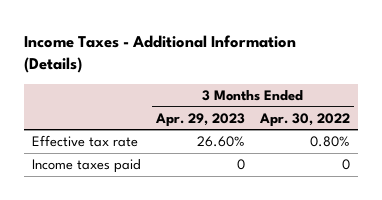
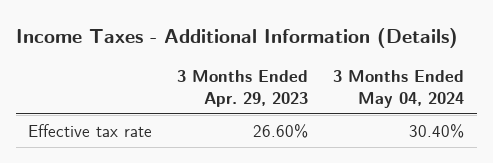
- | 3 Months Ended Apr. 29, 2023 | 3 Months Ended Apr. 30, 2022
+ | 3 Months Ended Apr. 29, 2023 | 3 Months Ended May 04, 2024
- Income taxes paid | 0 | 0

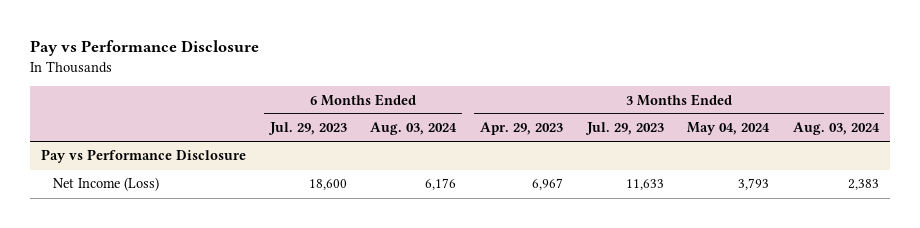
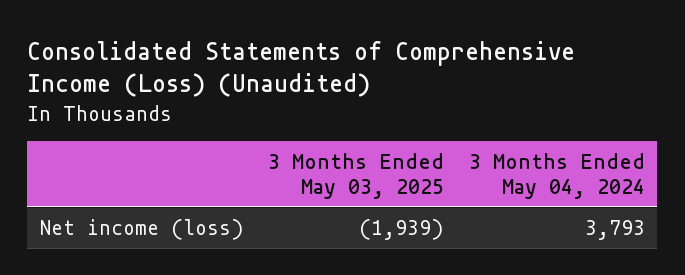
- Pay vs Performance Disclosure
+ Consolidated Statements of Comprehensive Income (Loss) (Unaudited)
- | 6 Months Ended Jul. 29, 2023 | 6 Months Ended Aug. 03, 2024 | 3 Months Ended Apr. 29, 2023 | 3 Months Ended Jul. 29, 2023 | 3 Months Ended May 04, 2024 | 3 Months Ended Aug. 03, 2024
+ | 3 Months Ended May 03, 2025 | 3 Months Ended May 04, 2024
- Pay vs Performance Disclosure
- Net Income (Loss) | 18,600 | 6,176 | 6,967 | 11,633 | 3,793 | 2,383
+ Net income (loss) | (1,939) | 3,793

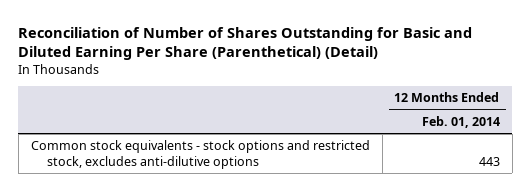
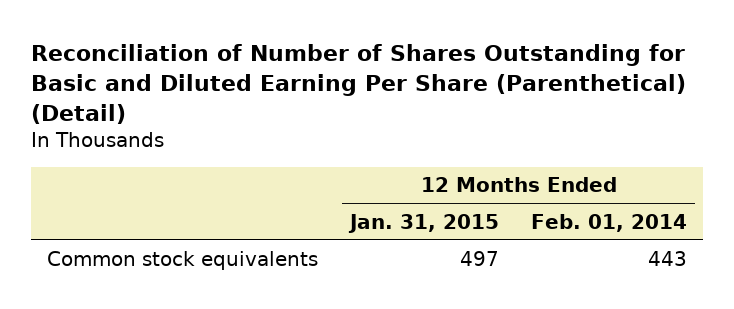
- | 12 Months Ended Feb. 01, 2014
+ | 12 Months Ended Jan. 31, 2015 | 12 Months Ended Feb. 01, 2014
- Common stock equivalents - stock options and restricted stock, excludes anti-dilutive options | 443
+ Common stock equivalents | 497 | 443

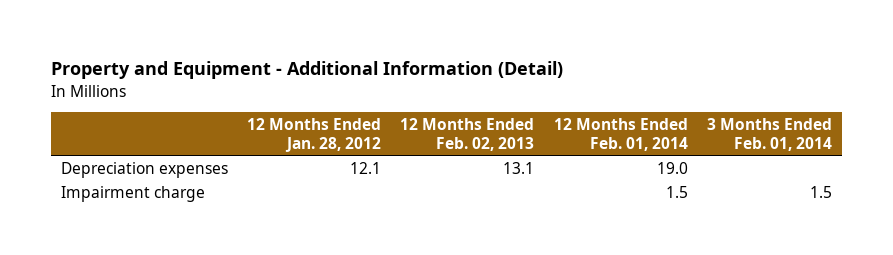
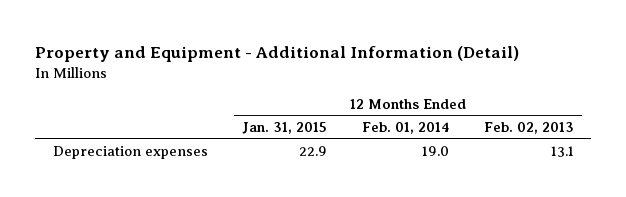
- | 12 Months Ended Jan. 28, 2012 | 12 Months Ended Feb. 02, 2013 | 12 Months Ended Feb. 01, 2014 | 3 Months Ended Feb. 01, 2014
+ | 12 Months Ended Jan. 31, 2015 | 12 Months Ended Feb. 01, 2014 | 12 Months Ended Feb. 02, 2013
- Impairment charge | | | 1.5 | 1.5

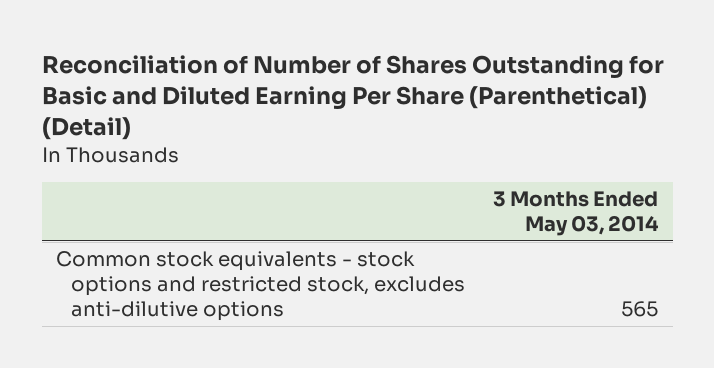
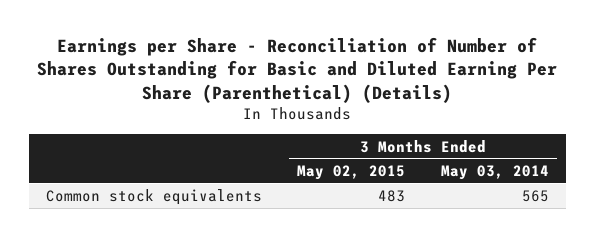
- Reconciliation of Number of Shares Outstanding for Basic and Diluted Earning Per Share (Parenthetical) (Detail)
+ Earnings per Share - Reconciliation of Number of Shares Outstanding for Basic and Diluted Earning Per Share (Parenthetical) (Details)
- | 3 Months Ended May 03, 2014
+ | 3 Months Ended May 02, 2015 | 3 Months Ended May 03, 2014
- Common stock equivalents - stock options and restricted stock, excludes anti-dilutive options | 565
+ Common stock equivalents | 483 | 565

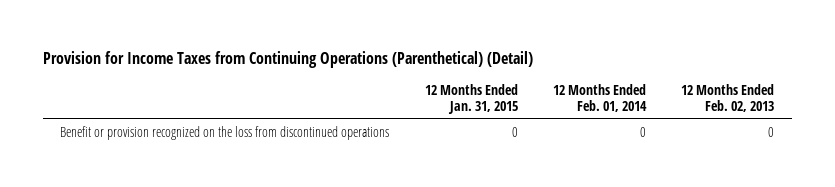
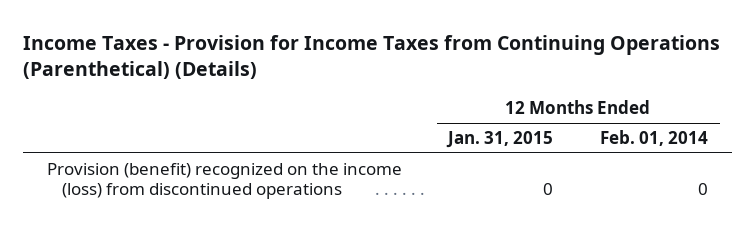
- Provision for Income Taxes from Continuing Operations (Parenthetical) (Detail)
+ Income Taxes - Provision for Income Taxes from Continuing Operations (Parenthetical) (Details)
- | 12 Months Ended Jan. 31, 2015 | 12 Months Ended Feb. 01, 2014 | 12 Months Ended Feb. 02, 2013
+ | 12 Months Ended Jan. 31, 2015 | 12 Months Ended Feb. 01, 2014
- Benefit or provision recognized on the loss from discontinued operations | 0 | 0 | 0
+ Provision (benefit) recognized on the income (loss) from discontinued operations | 0 | 0

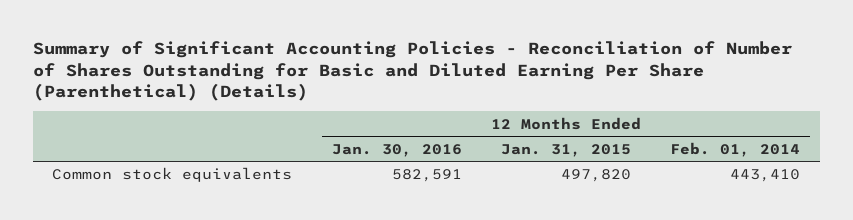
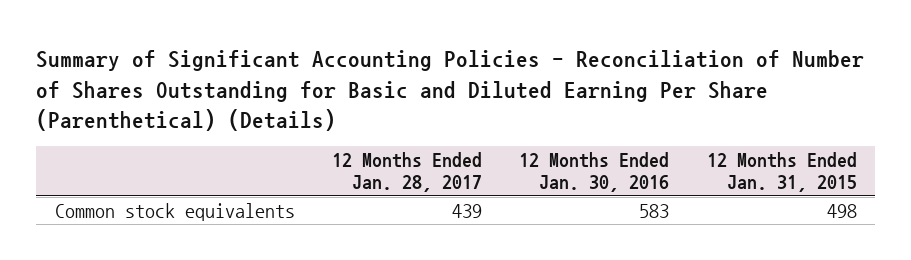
- | 12 Months Ended Jan. 30, 2016 | 12 Months Ended Jan. 31, 2015 | 12 Months Ended Feb. 01, 2014
+ | 12 Months Ended Jan. 28, 2017 | 12 Months Ended Jan. 30, 2016 | 12 Months Ended Jan. 31, 2015
- Common stock equivalents | 582,591 | 497,820 | 443,410
+ Common stock equivalents | 439 | 583 | 498

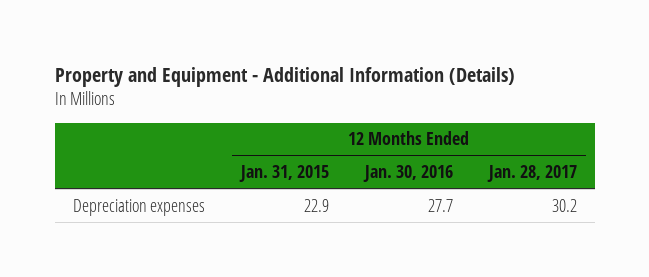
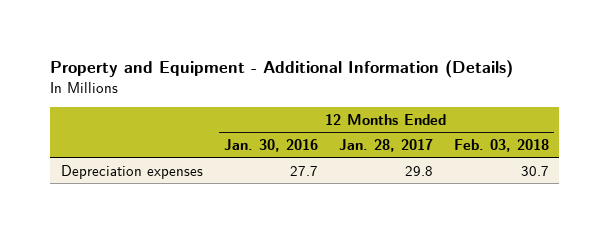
- | 12 Months Ended Jan. 31, 2015 | 12 Months Ended Jan. 30, 2016 | 12 Months Ended Jan. 28, 2017
+ | 12 Months Ended Jan. 30, 2016 | 12 Months Ended Jan. 28, 2017 | 12 Months Ended Feb. 03, 2018
- Depreciation expenses | 22.9 | 27.7 | 30.2
+ Depreciation expenses | 27.7 | 29.8 | 30.7

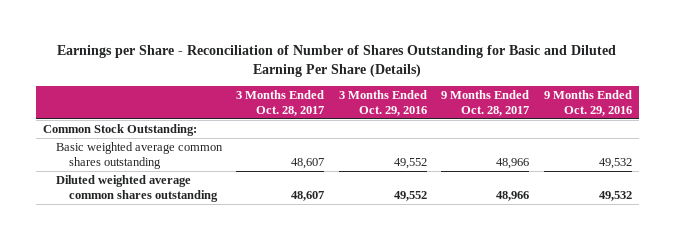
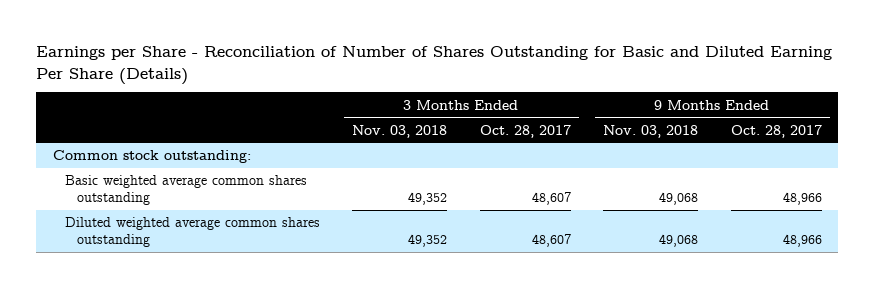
- | 3 Months Ended Oct. 28, 2017 | 3 Months Ended Oct. 29, 2016 | 9 Months Ended Oct. 28, 2017 | 9 Months Ended Oct. 29, 2016
+ | 3 Months Ended Nov. 03, 2018 | 3 Months Ended Oct. 28, 2017 | 9 Months Ended Nov. 03, 2018 | 9 Months Ended Oct. 28, 2017
- Common Stock Outstanding:
+ Common stock outstanding:

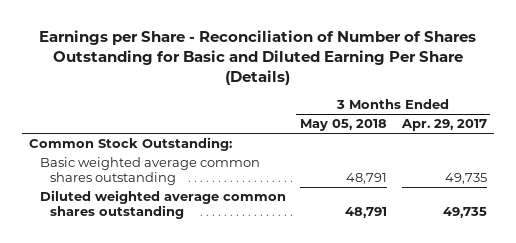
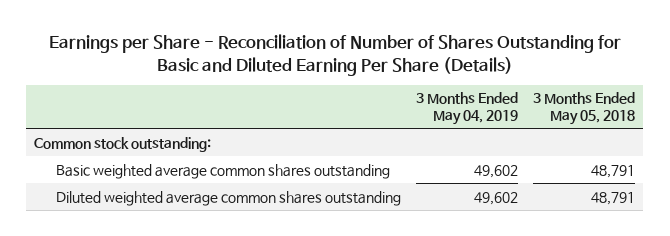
- | 3 Months Ended May 05, 2018 | 3 Months Ended Apr. 29, 2017
+ | 3 Months Ended May 04, 2019 | 3 Months Ended May 05, 2018
- Common Stock Outstanding:
+ Common stock outstanding:

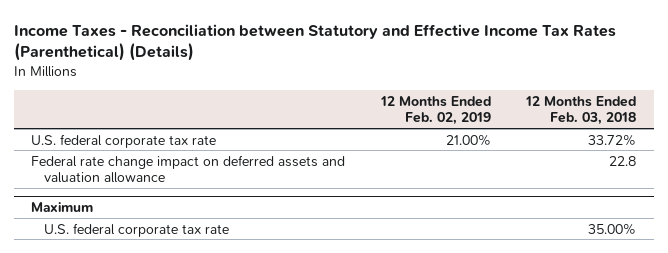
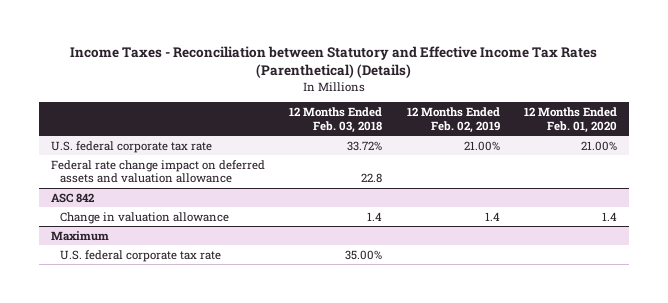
- | 12 Months Ended Feb. 02, 2019 | 12 Months Ended Feb. 03, 2018
+ | 12 Months Ended Feb. 03, 2018 | 12 Months Ended Feb. 02, 2019 | 12 Months Ended Feb. 01, 2020
+ ASC 842
+ Change in valuation allowance | 1.4 | 1.4 | 1.4

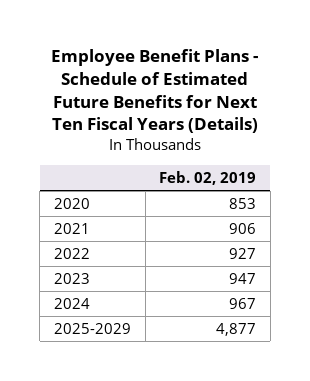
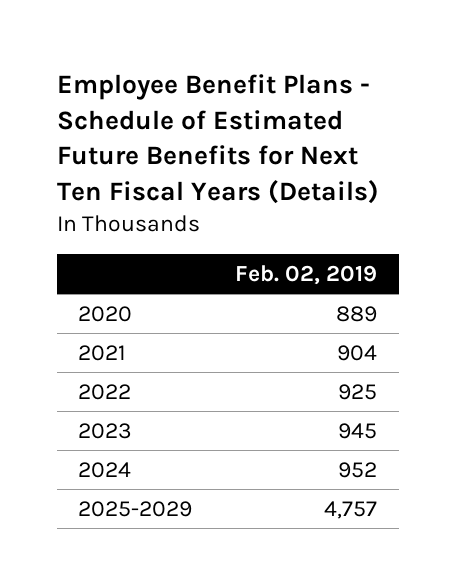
- 2020 | 853
- 2021 | 906
- 2022 | 927
- 2023 | 947
- 2024 | 967
- 2025-2029 | 4,877
+ 2020 | 889
+ 2021 | 904
+ 2022 | 925
+ 2023 | 945
+ 2024 | 952
+ 2025-2029 | 4,757

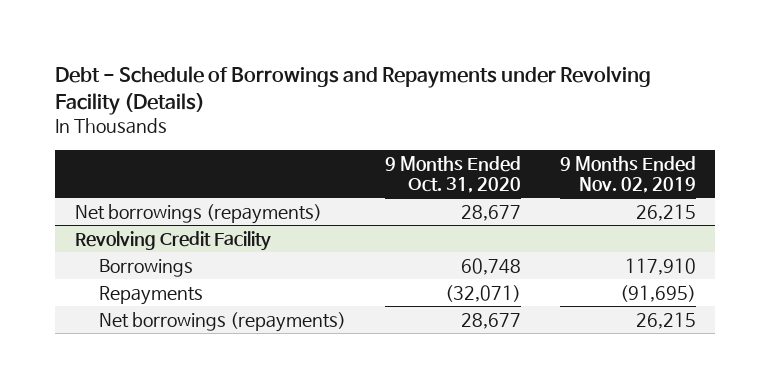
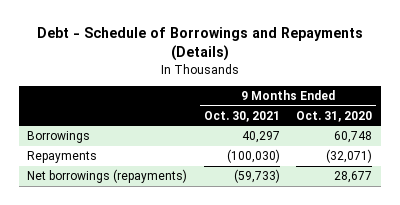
- Debt - Schedule of Borrowings and Repayments under Revolving Facility (Details)
+ Debt - Schedule of Borrowings and Repayments (Details)
- | 9 Months Ended Oct. 31, 2020 | 9 Months Ended Nov. 02, 2019
+ | 9 Months Ended Oct. 30, 2021 | 9 Months Ended Oct. 31, 2020
- Net borrowings (repayments) | 28,677 | 26,215
- Revolving Credit Facility

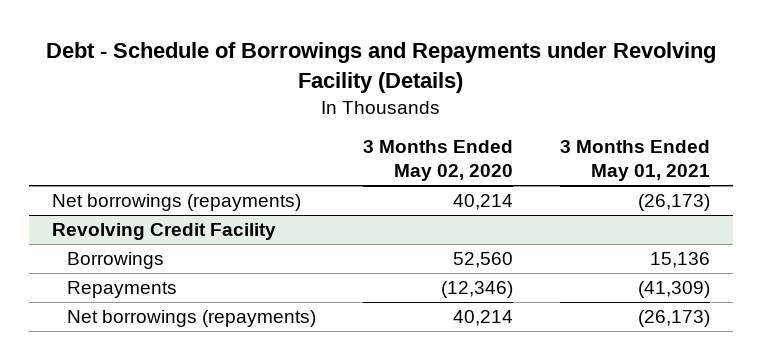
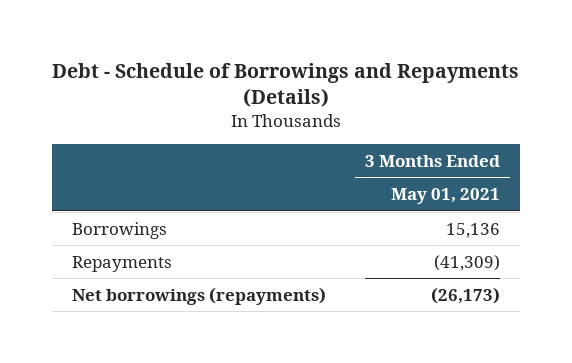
- Debt - Schedule of Borrowings and Repayments under Revolving Facility (Details)
+ Debt - Schedule of Borrowings and Repayments (Details)
- | 3 Months Ended May 02, 2020 | 3 Months Ended May 01, 2021
+ | 3 Months Ended May 01, 2021
- Net borrowings (repayments) | 40,214 | (26,173)
- Revolving Credit Facility

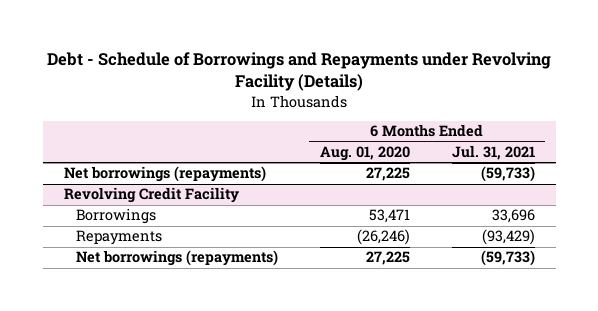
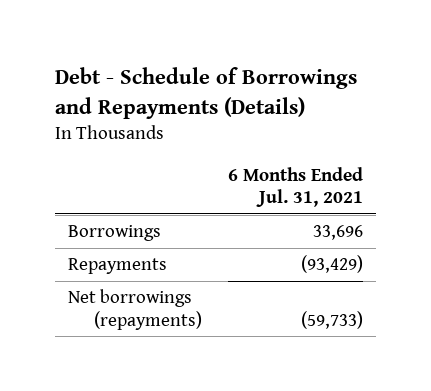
- Debt - Schedule of Borrowings and Repayments under Revolving Facility (Details)
+ Debt - Schedule of Borrowings and Repayments (Details)
- | 6 Months Ended Aug. 01, 2020 | 6 Months Ended Jul. 31, 2021
+ | 6 Months Ended Jul. 31, 2021
- Net borrowings (repayments) | 27,225 | (59,733)
- Revolving Credit Facility

